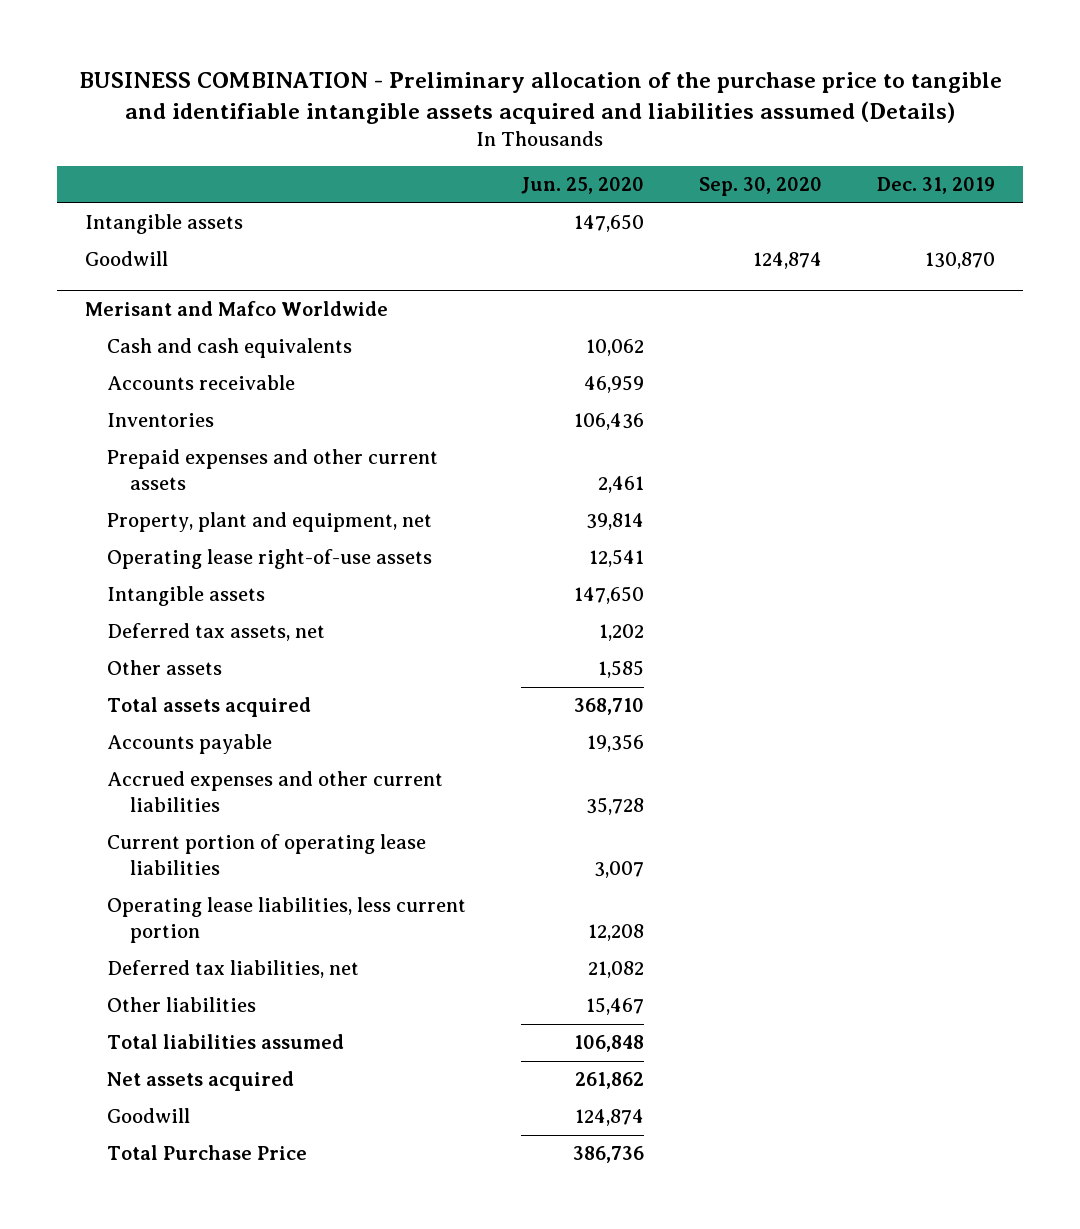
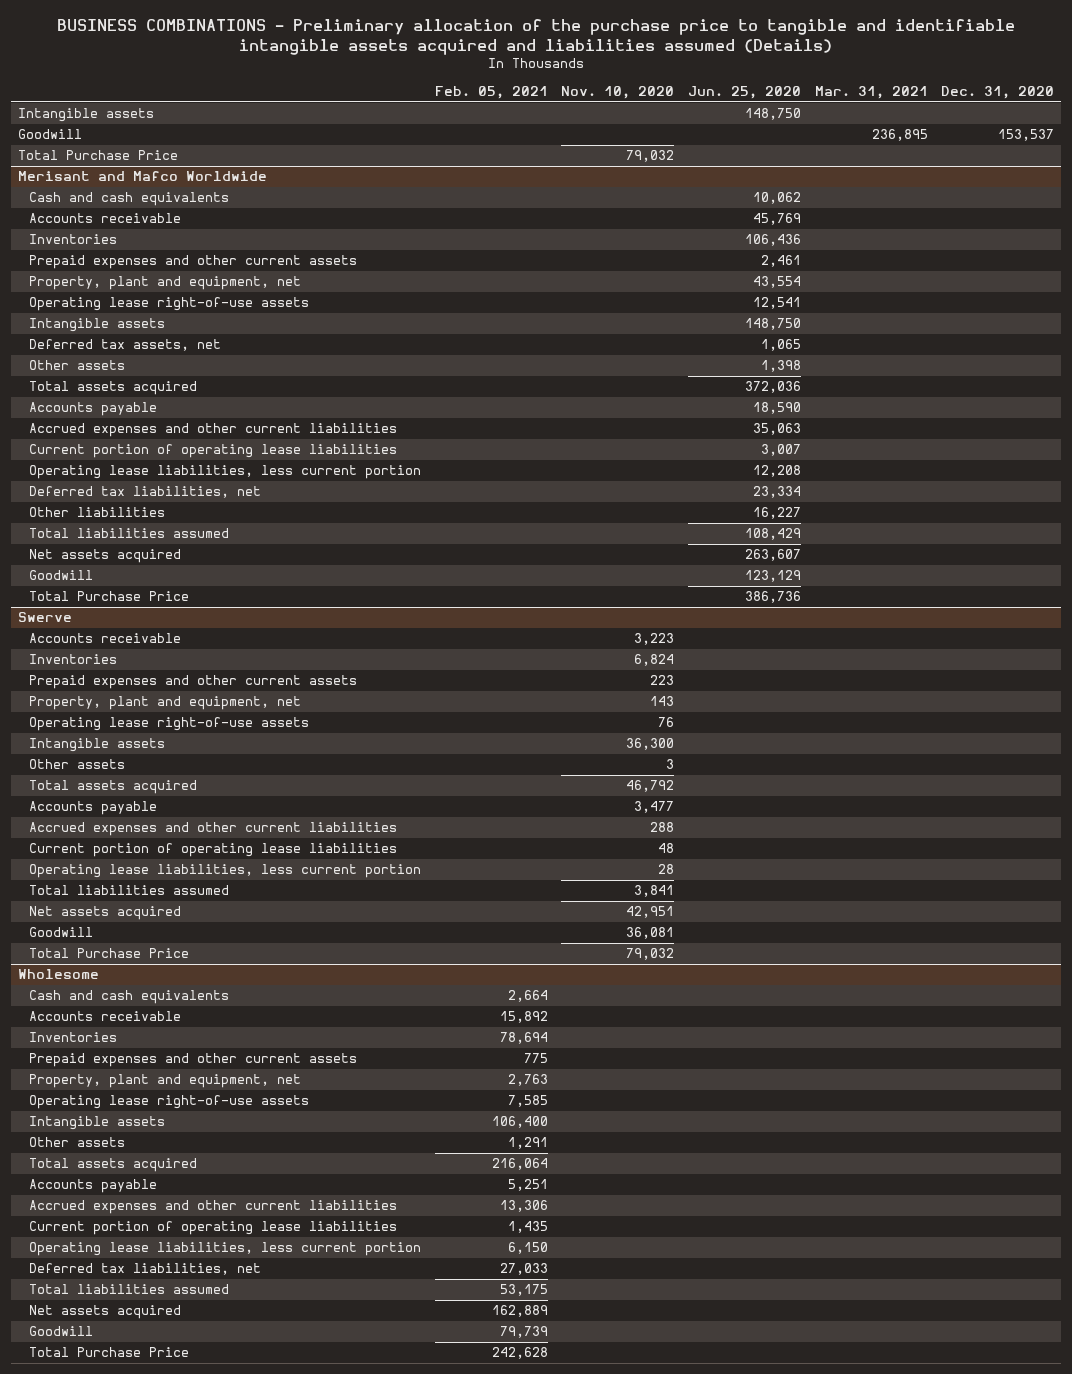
- BUSINESS COMBINATION - Preliminary allocation of the purchase price to tangible and identifiable intangible assets acquired and liabilities assumed (Details)
+ BUSINESS COMBINATIONS - Preliminary allocation of the purchase price to tangible and identifiable intangible assets acquired and liabilities assumed (Details)
- | Jun. 25, 2020 | Sep. 30, 2020 | Dec. 31, 2019
+ | Feb. 05, 2021 | Nov. 10, 2020 | Jun. 25, 2020 | Mar. 31, 2021 | Dec. 31, 2020
- Intangible assets | 147,650 | |
+ Intangible assets | | | 148,750 | |
+ Total Purchase Price | | 79,032 | | |
@ Merisant and Mafco Worldwide
- Accounts receivable | 46,959 | |
+ Accounts receivable | | | 45,769 | |
- Property, plant and equipment, net | 39,814 | |
+ Property, plant and equipment, net | | | 43,554 | |
- Intangible assets | 147,650 | |
- Deferred tax assets, net | 1,202 | |
- Other assets | 1,585 | |
- Total assets acquired | 368,710 | |
- Accounts payable | 19,356 | |
- Accrued expenses and other current liabilities | 35,728 | |
+ Intangible assets | | | 148,750 | |
+ Deferred tax assets, net | | | 1,065 | |
+ Other assets | | | 1,398 | |
+ Total assets acquired | | | 372,036 | |
+ Accounts payable | | | 18,590 | |
+ Accrued expenses and other current liabilities | | | 35,063 | |
- Deferred tax liabilities, net | 21,082 | |
- Other liabilities | 15,467 | |
- Total liabilities assumed | 106,848 | |
- Net assets acquired | 261,862 | |
- Goodwill | 124,874 | |
+ Deferred tax liabilities, net | | | 23,334 | |
+ Other liabilities | | | 16,227 | |
+ Total liabilities assumed | | | 108,429 | |
+ Net assets acquired | | | 263,607 | |
+ Goodwill | | | 123,129 | |
+ Swerve
+ Accounts receivable | | 3,223 | | |
+ Inventories | | 6,824 | | |
+ Prepaid expenses and other current assets | | 223 | | |
+ Property, plant and equipment, net | | 143 | | |
+ Operating lease right-of-use assets | | 76 | | |
+ Intangible assets | | 36,300 | | |
+ Other assets | | 3 | | |
+ Total assets acquired | | 46,792 | | |
+ Accounts payable | | 3,477 | | |
+ Accrued expenses and other current liabilities | | 288 | | |
+ Current portion of operating lease liabilities | | 48 | | |
+ Operating lease liabilities, less current portion | | 28 | | |
+ Total liabilities assumed | | 3,841 | | |
+ Net assets acquired | | 42,951 | | |
+ Goodwill | | 36,081 | | |
+ Total Purchase Price | | 79,032 | | |
+ Wholesome
+ Cash and cash equivalents | 2,664 | | | |
+ Accounts receivable | 15,892 | | | |
+ Inventories | 78,694 | | | |
+ Prepaid expenses and other current assets | 775 | | | |
+ Property, plant and equipment, net | 2,763 | | | |
+ Operating lease right-of-use assets | 7,585 | | | |
+ Intangible assets | 106,400 | | | |
+ Other assets | 1,291 | | | |
+ Total assets acquired | 216,064 | | | |
+ Accounts payable | 5,251 | | | |
+ Accrued expenses and other current liabilities | 13,306 | | | |
+ Current portion of operating lease liabilities | 1,435 | | | |
+ Operating lease liabilities, less current portion | 6,150 | | | |
+ Deferred tax liabilities, net | 27,033 | | | |
+ Total liabilities assumed | 53,175 | | | |
+ Net assets acquired | 162,889 | | | |
+ Goodwill | 79,739 | | | |
+ Total Purchase Price | 242,628 | | | |

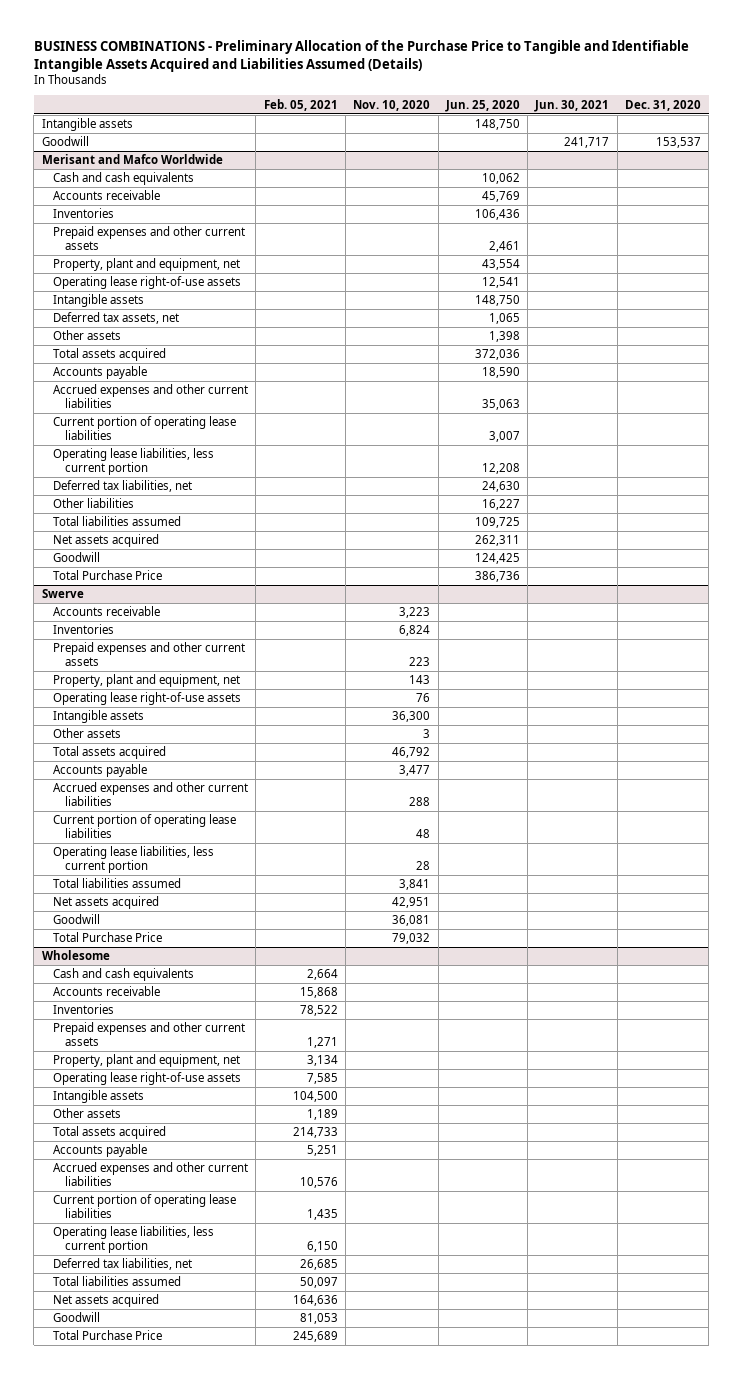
- BUSINESS COMBINATIONS - Preliminary allocation of the purchase price to tangible and identifiable intangible assets acquired and liabilities assumed (Details)
+ BUSINESS COMBINATIONS - Preliminary Allocation of the Purchase Price to Tangible and Identifiable Intangible Assets Acquired and Liabilities Assumed (Details)
- | Feb. 05, 2021 | Nov. 10, 2020 | Jun. 25, 2020 | Mar. 31, 2021 | Dec. 31, 2020
+ | Feb. 05, 2021 | Nov. 10, 2020 | Jun. 25, 2020 | Jun. 30, 2021 | Dec. 31, 2020
- Total Purchase Price | | 79,032 | | |
@ Merisant and Mafco Worldwide
- Deferred tax liabilities, net | | | 23,334 | |
+ Deferred tax liabilities, net | | | 24,630 | |
- Total liabilities assumed | | | 108,429 | |
- Net assets acquired | | | 263,607 | |
- Goodwill | | | 123,129 | |
+ Total liabilities assumed | | | 109,725 | |
+ Net assets acquired | | | 262,311 | |
+ Goodwill | | | 124,425 | |
@ Wholesome
- Accounts receivable | 15,892 | | | |
- Inventories | 78,694 | | | |
- Prepaid expenses and other current assets | 775 | | | |
- Property, plant and equipment, net | 2,763 | | | |
+ Accounts receivable | 15,868 | | | |
+ Inventories | 78,522 | | | |
+ Prepaid expenses and other current assets | 1,271 | | | |
+ Property, plant and equipment, net | 3,134 | | | |
- Intangible assets | 106,400 | | | |
- Other assets | 1,291 | | | |
- Total assets acquired | 216,064 | | | |
+ Intangible assets | 104,500 | | | |
+ Other assets | 1,189 | | | |
+ Total assets acquired | 214,733 | | | |
- Accrued expenses and other current liabilities | 13,306 | | | |
+ Accrued expenses and other current liabilities | 10,576 | | | |
- Deferred tax liabilities, net | 27,033 | | | |
- Total liabilities assumed | 53,175 | | | |
- Net assets acquired | 162,889 | | | |
- Goodwill | 79,739 | | | |
- Total Purchase Price | 242,628 | | | |
+ Deferred tax liabilities, net | 26,685 | | | |
+ Total liabilities assumed | 50,097 | | | |
+ Net assets acquired | 164,636 | | | |
+ Goodwill | 81,053 | | | |
+ Total Purchase Price | 245,689 | | | |

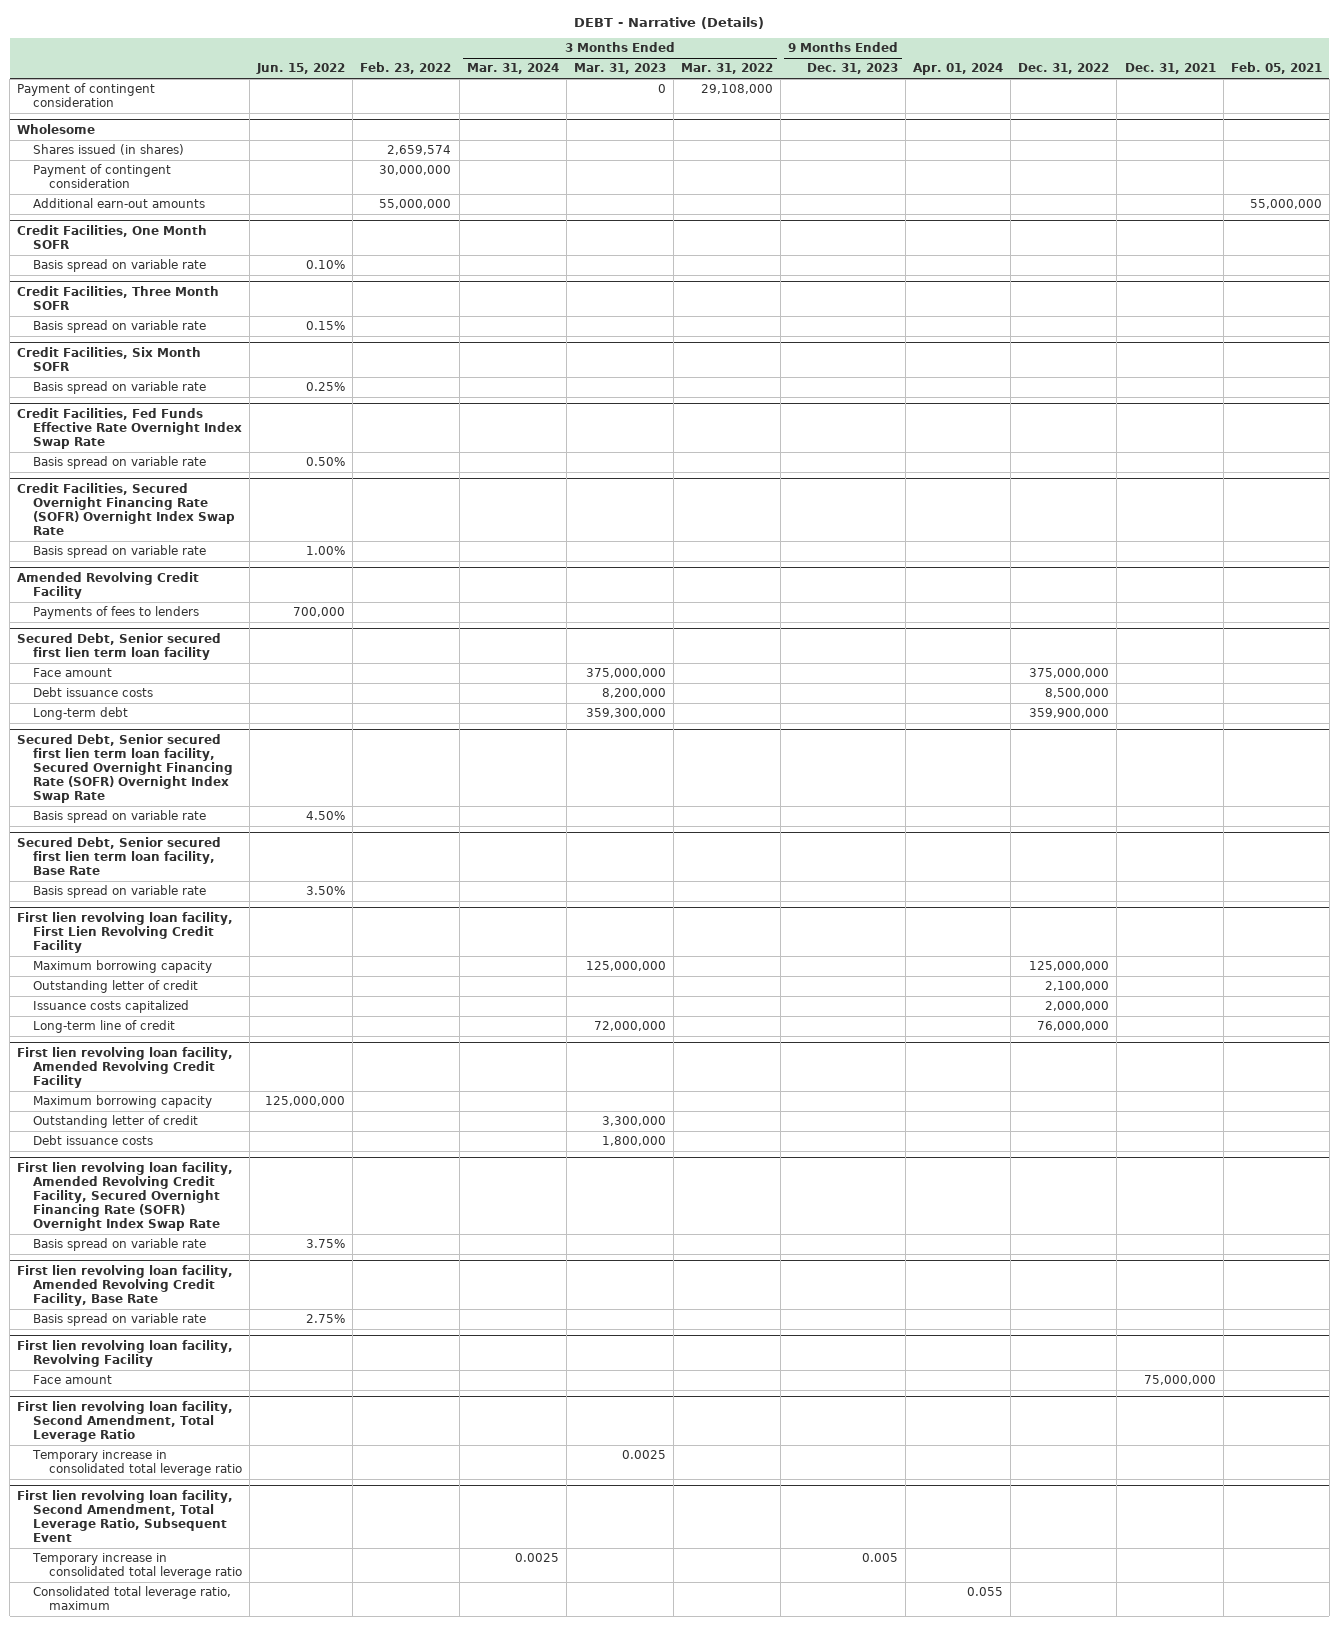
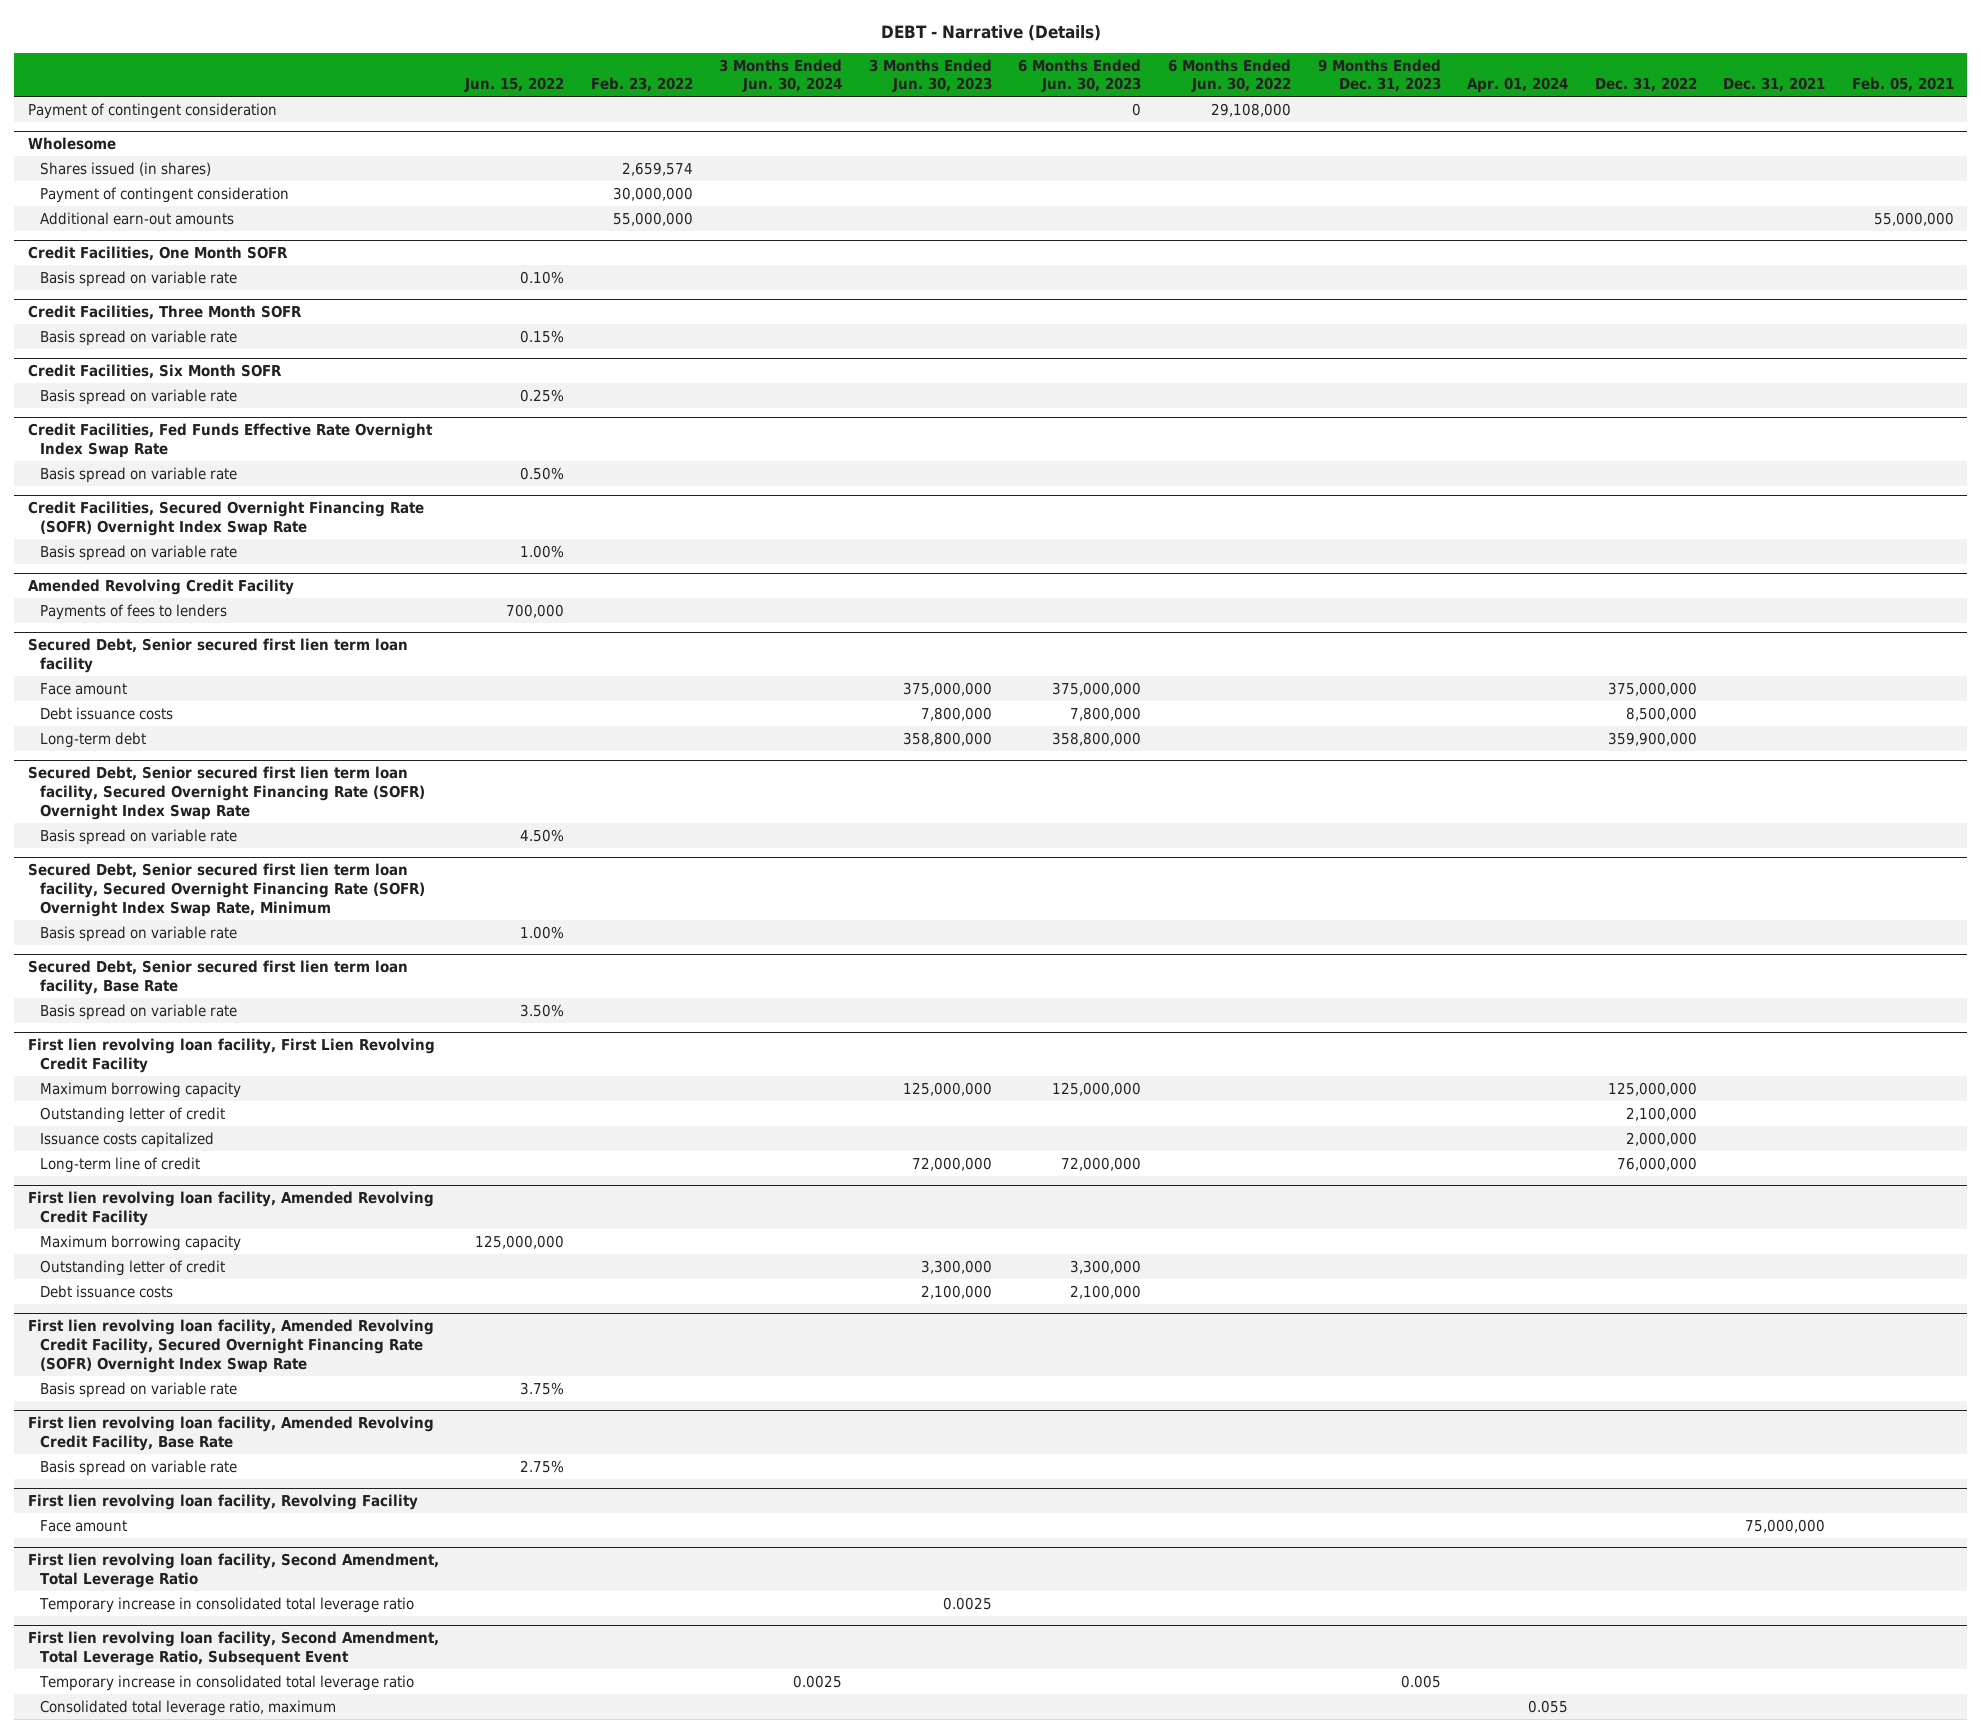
- | Jun. 15, 2022 | Feb. 23, 2022 | 3 Months Ended Mar. 31, 2024 | 3 Months Ended Mar. 31, 2023 | 3 Months Ended Mar. 31, 2022 | 9 Months Ended Dec. 31, 2023 | Apr. 01, 2024 | Dec. 31, 2022 | Dec. 31, 2021 | Feb. 05, 2021
+ | Jun. 15, 2022 | Feb. 23, 2022 | 3 Months Ended Jun. 30, 2024 | 3 Months Ended Jun. 30, 2023 | 6 Months Ended Jun. 30, 2023 | 6 Months Ended Jun. 30, 2022 | 9 Months Ended Dec. 31, 2023 | Apr. 01, 2024 | Dec. 31, 2022 | Dec. 31, 2021 | Feb. 05, 2021
+ Secured Debt, Senior secured first lien term loan facility, Secured Overnight Financing Rate (SOFR) Overnight Index Swap Rate, Minimum
+ Basis spread on variable rate | 1.00% | | | | | | | | | |

